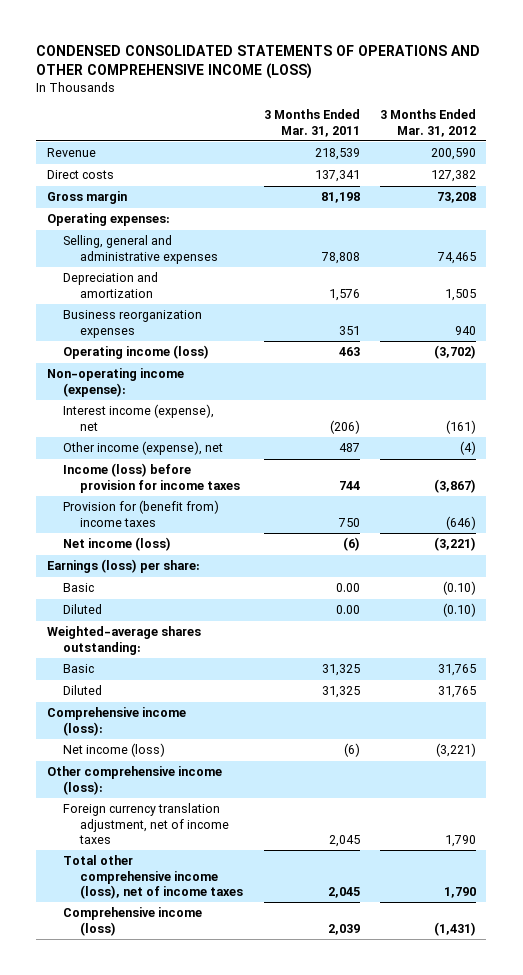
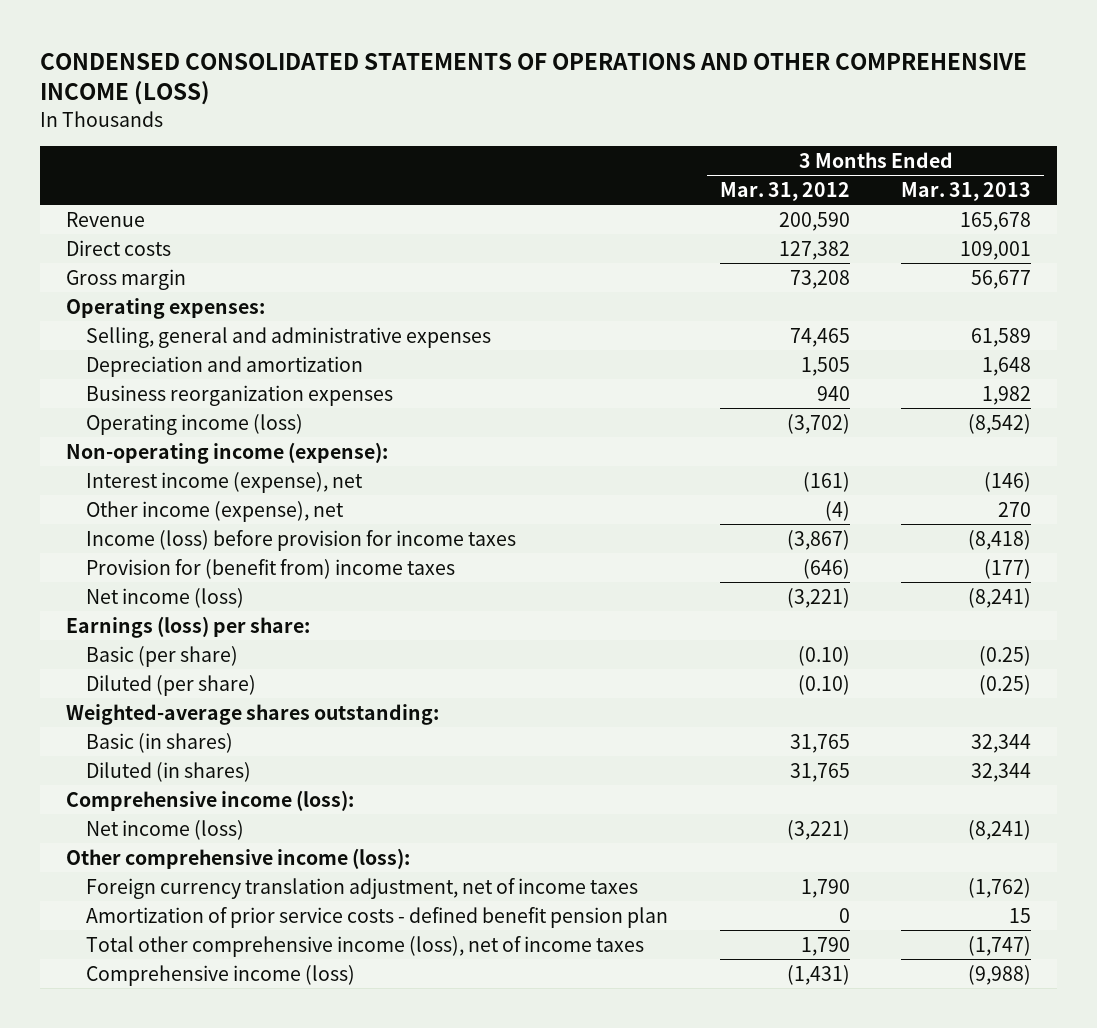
- | 3 Months Ended Mar. 31, 2011 | 3 Months Ended Mar. 31, 2012
+ | 3 Months Ended Mar. 31, 2012 | 3 Months Ended Mar. 31, 2013
- Basic | 0.00 | (0.10)
- Diluted | 0.00 | (0.10)
+ Basic (per share) | (0.10) | (0.25)
+ Diluted (per share) | (0.10) | (0.25)
- Basic | 31,325 | 31,765
- Diluted | 31,325 | 31,765
+ Basic (in shares) | 31,765 | 32,344
+ Diluted (in shares) | 31,765 | 32,344
+ Amortization of prior service costs - defined benefit pension plan | 0 | 15

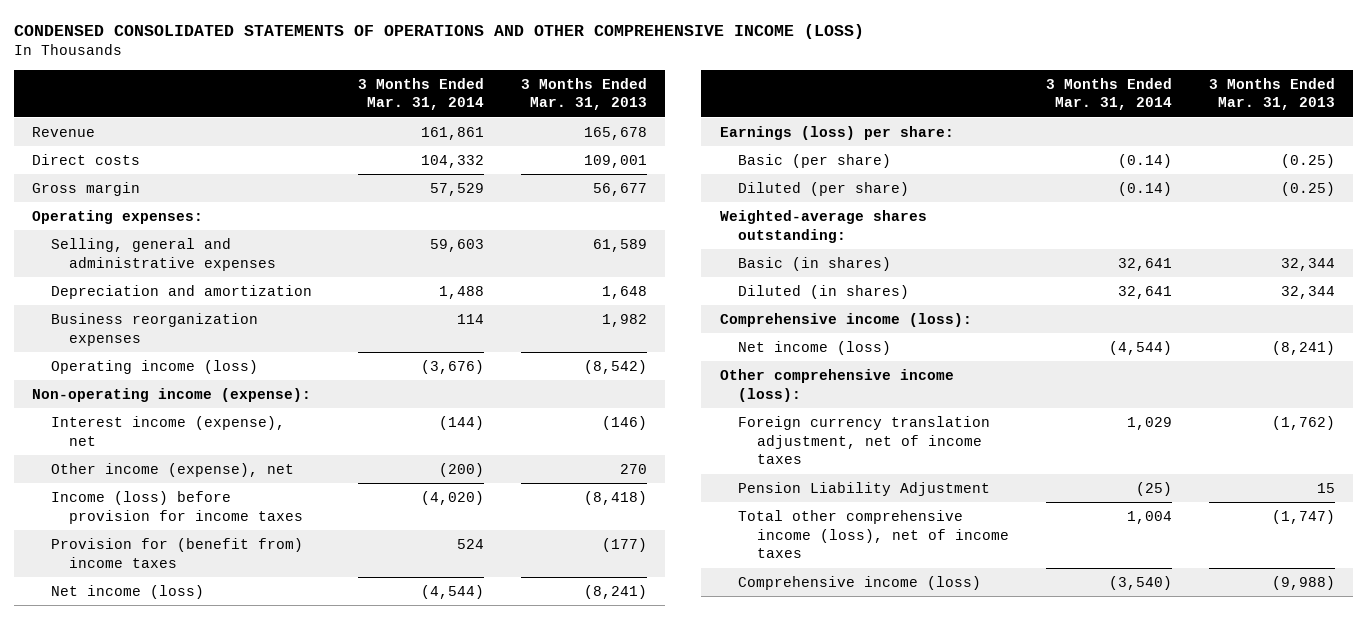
- | 3 Months Ended Mar. 31, 2012 | 3 Months Ended Mar. 31, 2013
+ | 3 Months Ended Mar. 31, 2014 | 3 Months Ended Mar. 31, 2013
- Amortization of prior service costs - defined benefit pension plan | 0 | 15
+ Pension Liability Adjustment | (25) | 15

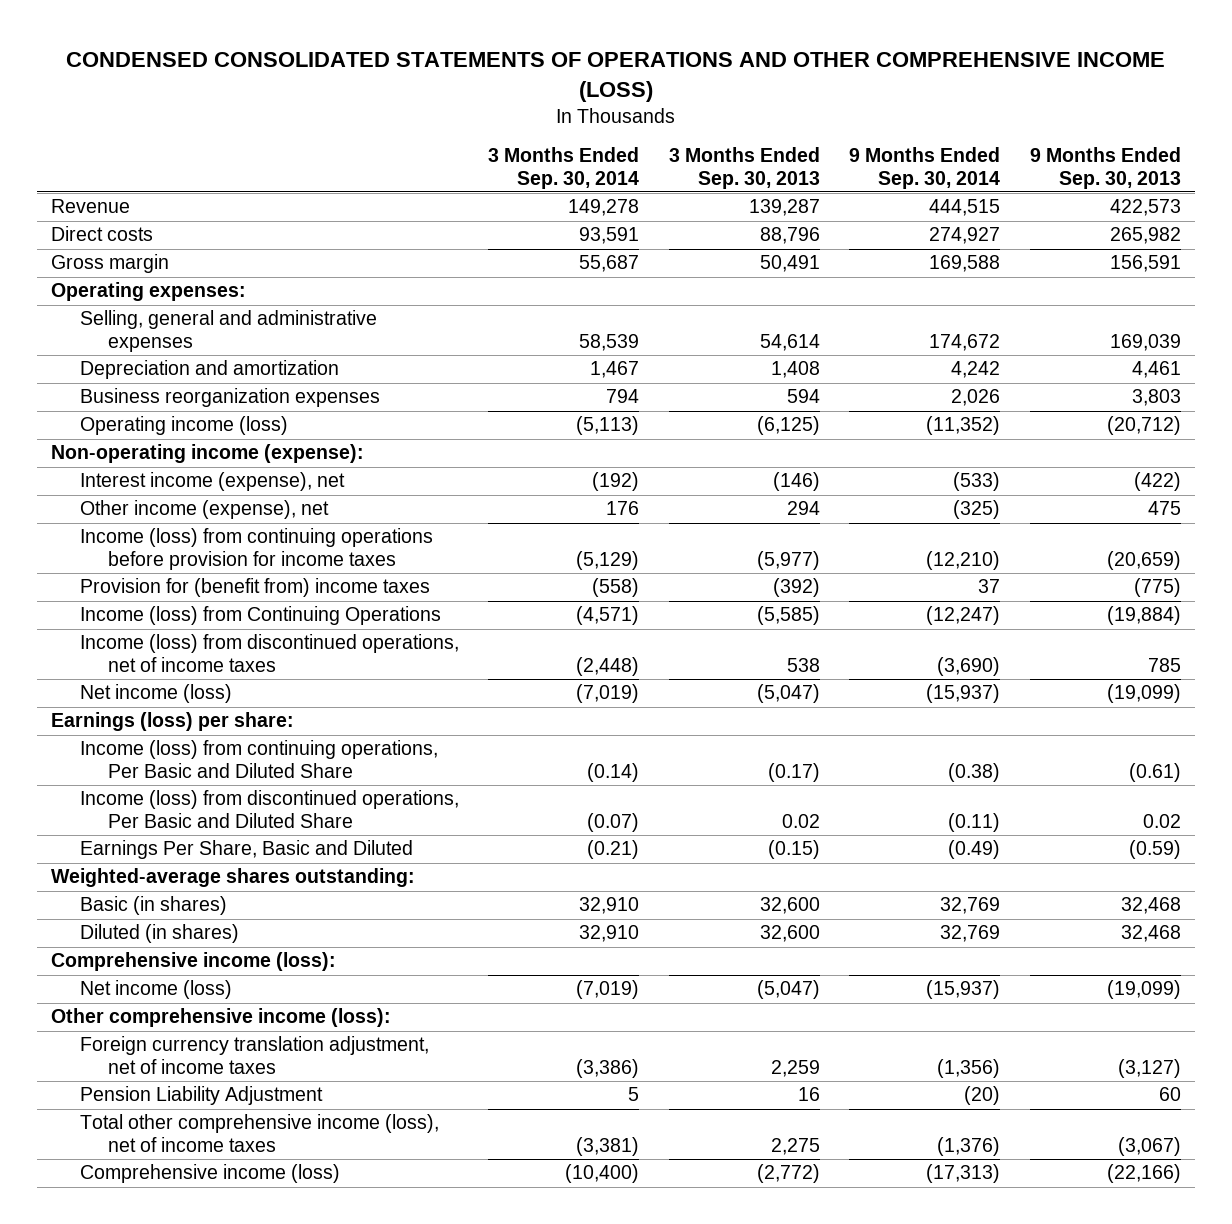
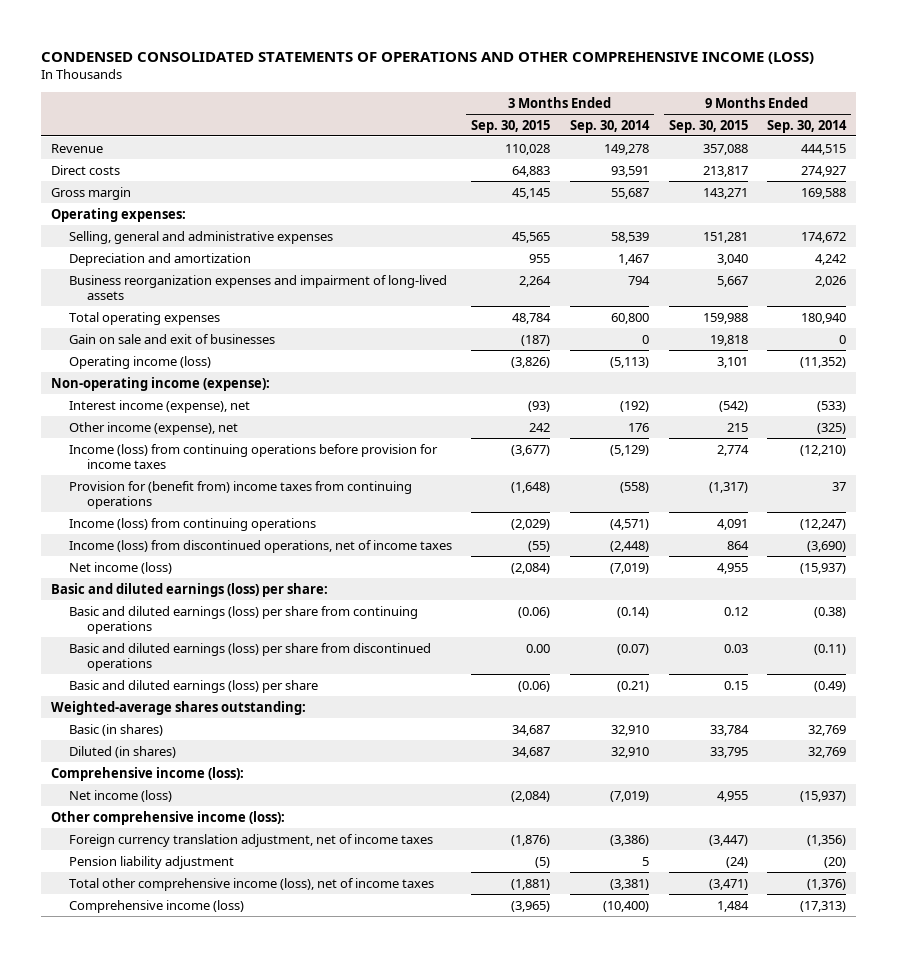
- | 3 Months Ended Sep. 30, 2014 | 3 Months Ended Sep. 30, 2013 | 9 Months Ended Sep. 30, 2014 | 9 Months Ended Sep. 30, 2013
+ | 3 Months Ended Sep. 30, 2015 | 3 Months Ended Sep. 30, 2014 | 9 Months Ended Sep. 30, 2015 | 9 Months Ended Sep. 30, 2014
- Business reorganization expenses | 794 | 594 | 2,026 | 3,803
+ Business reorganization expenses and impairment of long-lived assets | 2,264 | 794 | 5,667 | 2,026
+ Total operating expenses | 48,784 | 60,800 | 159,988 | 180,940
+ Gain on sale and exit of businesses | (187) | 0 | 19,818 | 0
- Provision for (benefit from) income taxes | (558) | (392) | 37 | (775)
- Income (loss) from Continuing Operations | (4,571) | (5,585) | (12,247) | (19,884)
+ Provision for (benefit from) income taxes from continuing operations | (1,648) | (558) | (1,317) | 37
+ Income (loss) from continuing operations | (2,029) | (4,571) | 4,091 | (12,247)
- Earnings (loss) per share:
- Income (loss) from continuing operations, Per Basic and Diluted Share | (0.14) | (0.17) | (0.38) | (0.61)
- Income (loss) from discontinued operations, Per Basic and Diluted Share | (0.07) | 0.02 | (0.11) | 0.02
- Earnings Per Share, Basic and Diluted | (0.21) | (0.15) | (0.49) | (0.59)
+ Basic and diluted earnings (loss) per share:
+ Basic and diluted earnings (loss) per share from continuing operations | (0.06) | (0.14) | 0.12 | (0.38)
+ Basic and diluted earnings (loss) per share from discontinued operations | 0.00 | (0.07) | 0.03 | (0.11)
+ Basic and diluted earnings (loss) per share | (0.06) | (0.21) | 0.15 | (0.49)
- Pension Liability Adjustment | 5 | 16 | (20) | 60
+ Pension liability adjustment | (5) | 5 | (24) | (20)

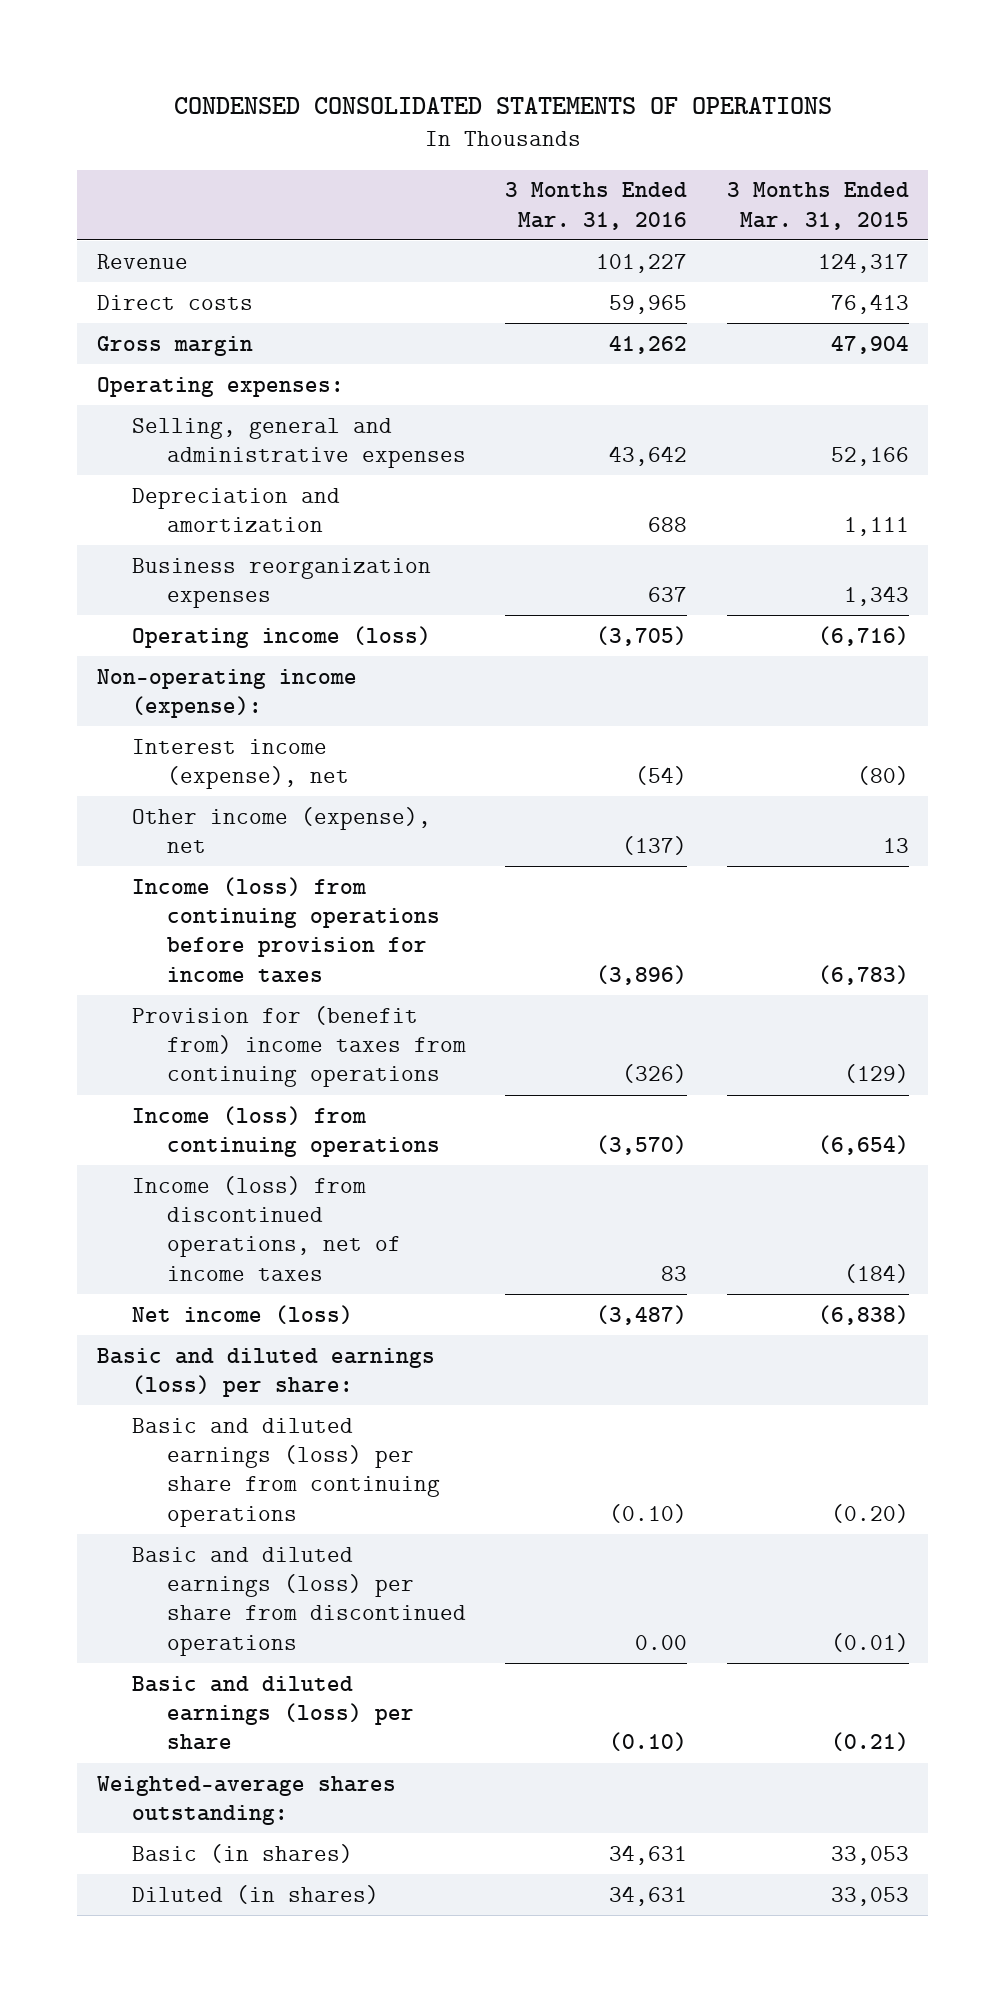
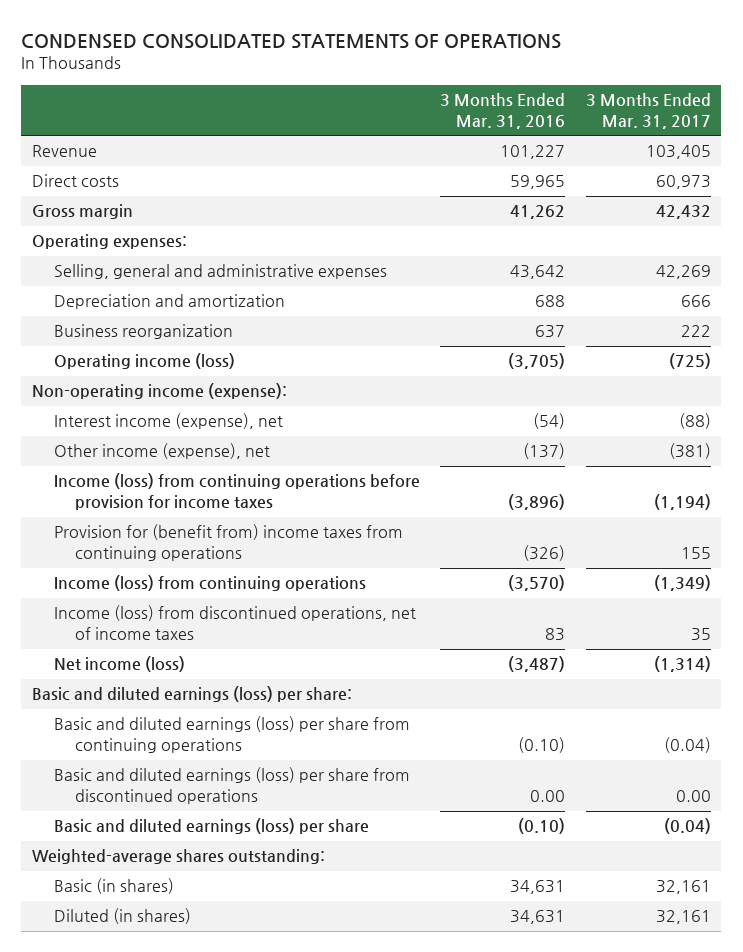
- | 3 Months Ended Mar. 31, 2016 | 3 Months Ended Mar. 31, 2015
+ | 3 Months Ended Mar. 31, 2016 | 3 Months Ended Mar. 31, 2017
- Business reorganization expenses | 637 | 1,343
+ Business reorganization | 637 | 222

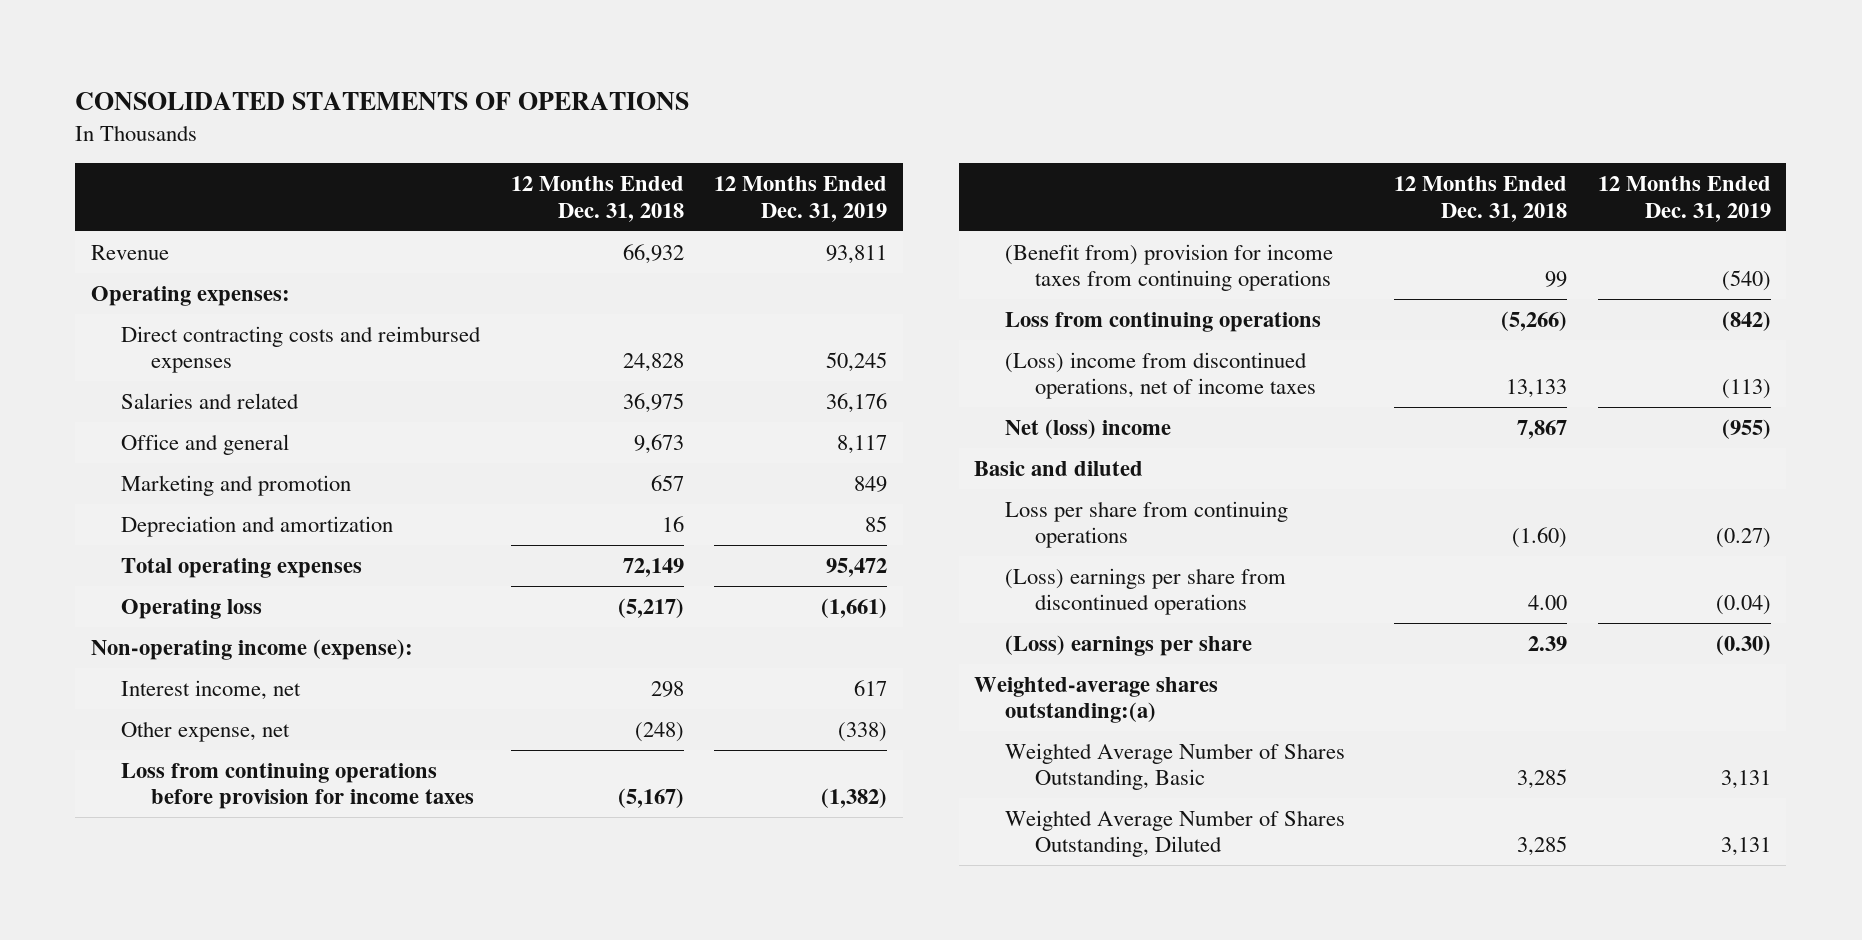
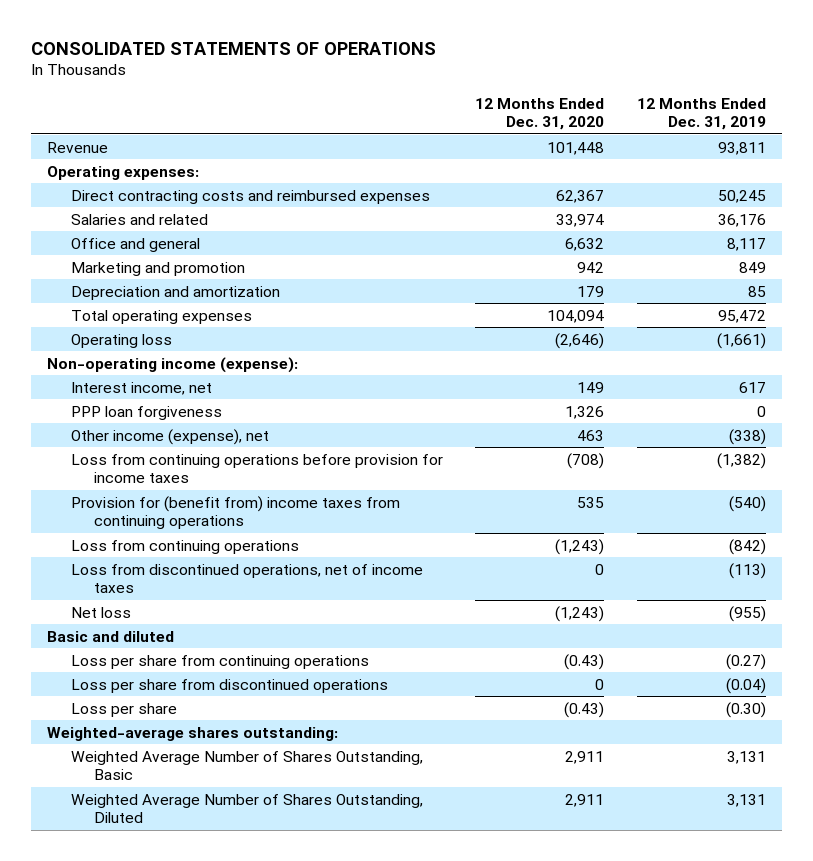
- | 12 Months Ended Dec. 31, 2018 | 12 Months Ended Dec. 31, 2019
+ | 12 Months Ended Dec. 31, 2020 | 12 Months Ended Dec. 31, 2019
- Other expense, net | (248) | (338)
+ PPP loan forgiveness | 1,326 | 0
+ Other income (expense), net | 463 | (338)
- (Benefit from) provision for income taxes from continuing operations | 99 | (540)
+ Provision for (benefit from) income taxes from continuing operations | 535 | (540)
- (Loss) income from discontinued operations, net of income taxes | 13,133 | (113)
- Net (loss) income | 7,867 | (955)
+ Loss from discontinued operations, net of income taxes | 0 | (113)
+ Net loss | (1,243) | (955)
- (Loss) earnings per share from discontinued operations | 4.00 | (0.04)
- (Loss) earnings per share | 2.39 | (0.30)
- Weighted-average shares outstanding:(a)
+ Loss per share from discontinued operations | 0 | (0.04)
+ Loss per share | (0.43) | (0.30)
+ Weighted-average shares outstanding:

